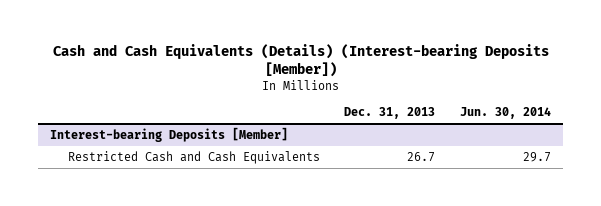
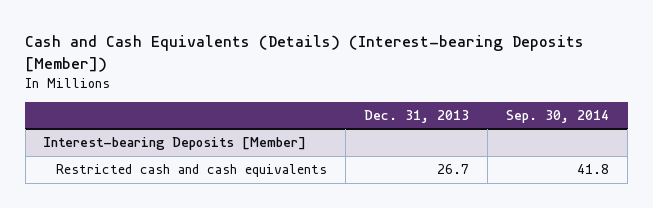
- | Dec. 31, 2013 | Jun. 30, 2014
+ | Dec. 31, 2013 | Sep. 30, 2014
@ Interest-bearing Deposits [Member]
- Restricted Cash and Cash Equivalents | 26.7 | 29.7
+ Restricted cash and cash equivalents | 26.7 | 41.8

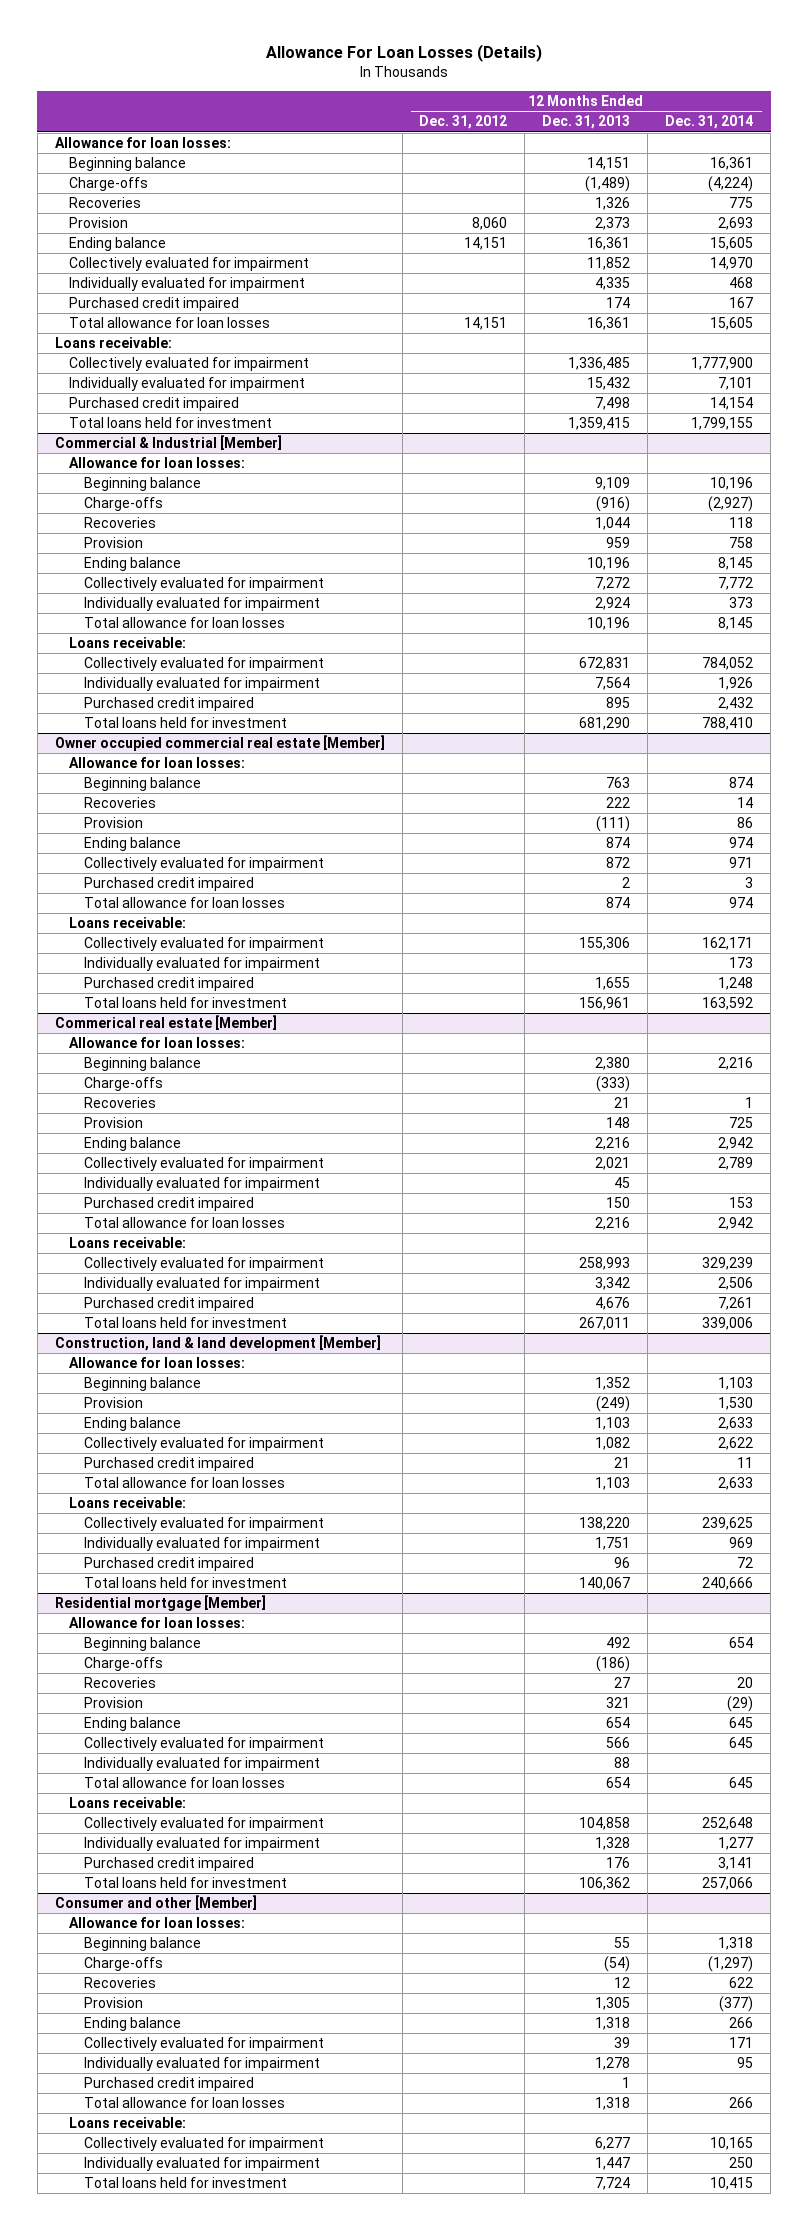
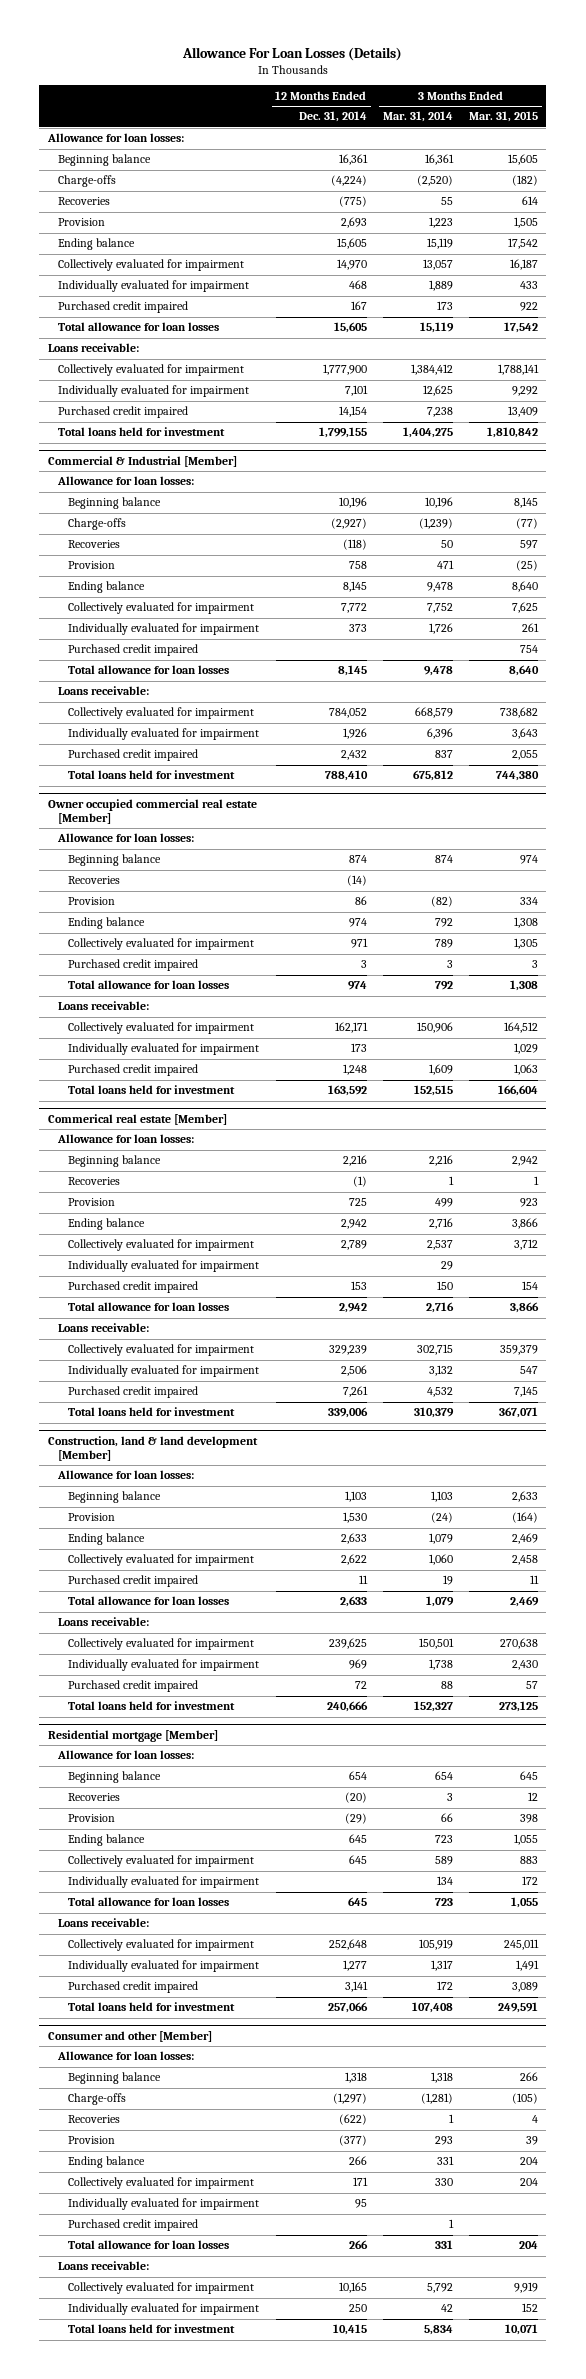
- | 12 Months Ended Dec. 31, 2012 | 12 Months Ended Dec. 31, 2013 | 12 Months Ended Dec. 31, 2014
+ | 12 Months Ended Dec. 31, 2014 | 3 Months Ended Mar. 31, 2014 | 3 Months Ended Mar. 31, 2015
- Recoveries | | 1,326 | 775
+ Recoveries | (775) | 55 | 614
@ Commercial & Industrial [Member]
- Recoveries | | 1,044 | 118
+ Recoveries | (118) | 50 | 597
+ Purchased credit impaired | | | 754
@ Owner occupied commercial real estate [Member]
- Recoveries | | 222 | 14
+ Recoveries | (14) | |
@ Commerical real estate [Member]
- Charge-offs | | (333) |
- Recoveries | | 21 | 1
+ Recoveries | (1) | 1 | 1
@ Residential mortgage [Member]
- Charge-offs | | (186) |
- Recoveries | | 27 | 20
+ Recoveries | (20) | 3 | 12
@ Consumer and other [Member]
- Recoveries | | 12 | 622
+ Recoveries | (622) | 1 | 4

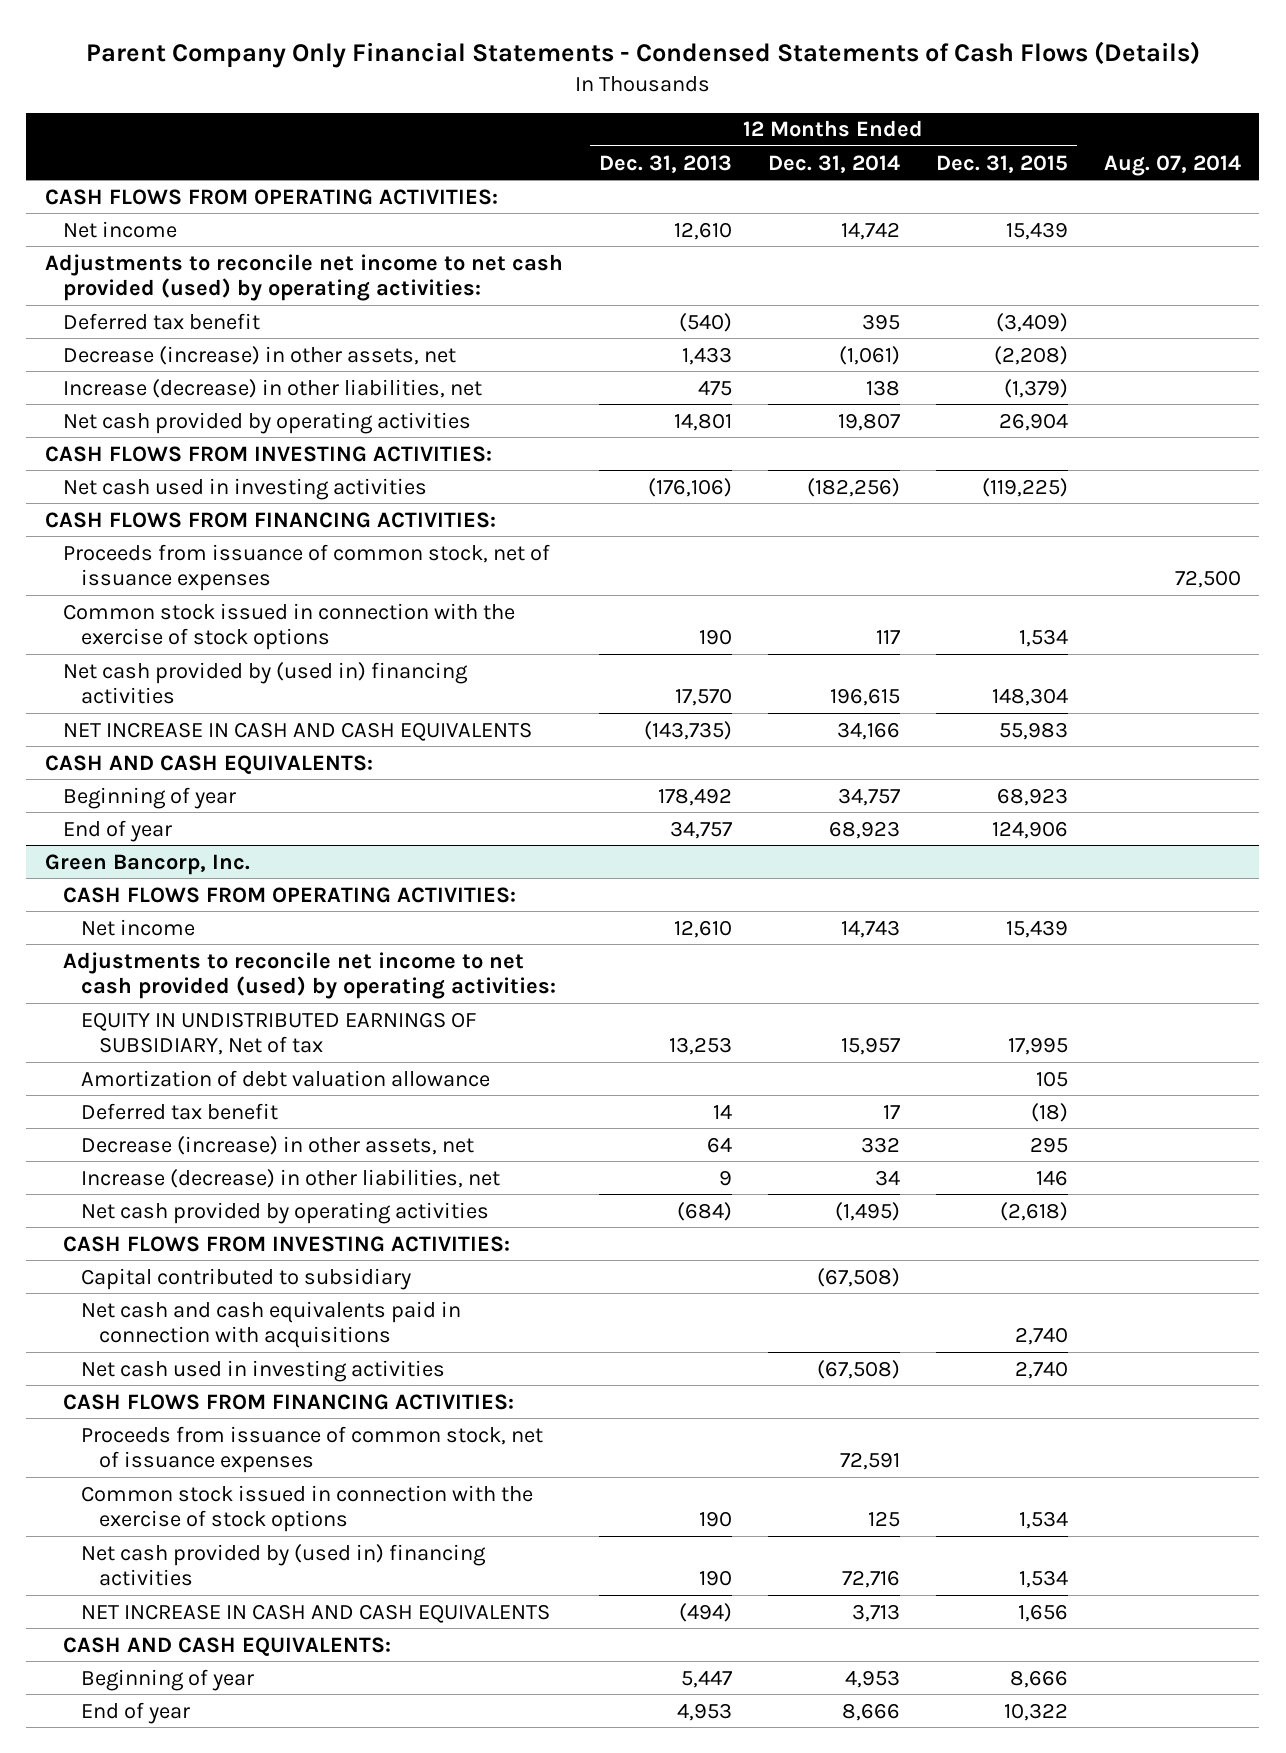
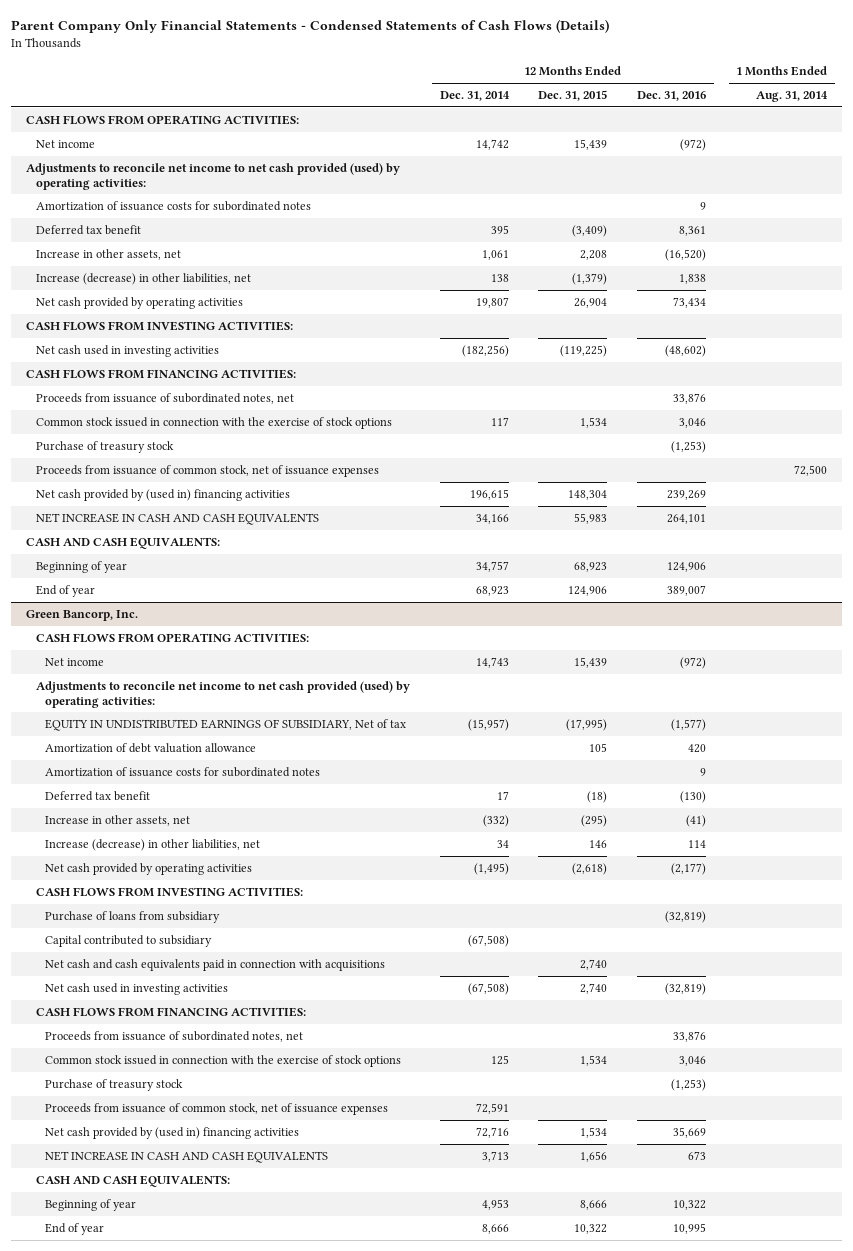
- | 12 Months Ended Dec. 31, 2013 | 12 Months Ended Dec. 31, 2014 | 12 Months Ended Dec. 31, 2015 | Aug. 07, 2014
+ | 12 Months Ended Dec. 31, 2014 | 12 Months Ended Dec. 31, 2015 | 12 Months Ended Dec. 31, 2016 | 1 Months Ended Aug. 31, 2014
+ Amortization of issuance costs for subordinated notes | | | 9 |
- Decrease (increase) in other assets, net | 1,433 | (1,061) | (2,208) |
+ Increase in other assets, net | 1,061 | 2,208 | (16,520) |
+ Proceeds from issuance of subordinated notes, net | | | 33,876 |
+ Purchase of treasury stock | | | (1,253) |
moved down: Proceeds from issuance of common stock, net of issuance expenses | | | | 72,500
@ Green Bancorp, Inc.
- EQUITY IN UNDISTRIBUTED EARNINGS OF SUBSIDIARY, Net of tax | 13,253 | 15,957 | 17,995 |
+ EQUITY IN UNDISTRIBUTED EARNINGS OF SUBSIDIARY, Net of tax | (15,957) | (17,995) | (1,577) |
+ Amortization of issuance costs for subordinated notes | | | 9 |
- Decrease (increase) in other assets, net | 64 | 332 | 295 |
+ Increase in other assets, net | (332) | (295) | (41) |
+ Purchase of loans from subsidiary | | | (32,819) |
+ Proceeds from issuance of subordinated notes, net | | | 33,876 |
+ Purchase of treasury stock | | | (1,253) |
moved down: Proceeds from issuance of common stock, net of issuance expenses | 72,591 | | |

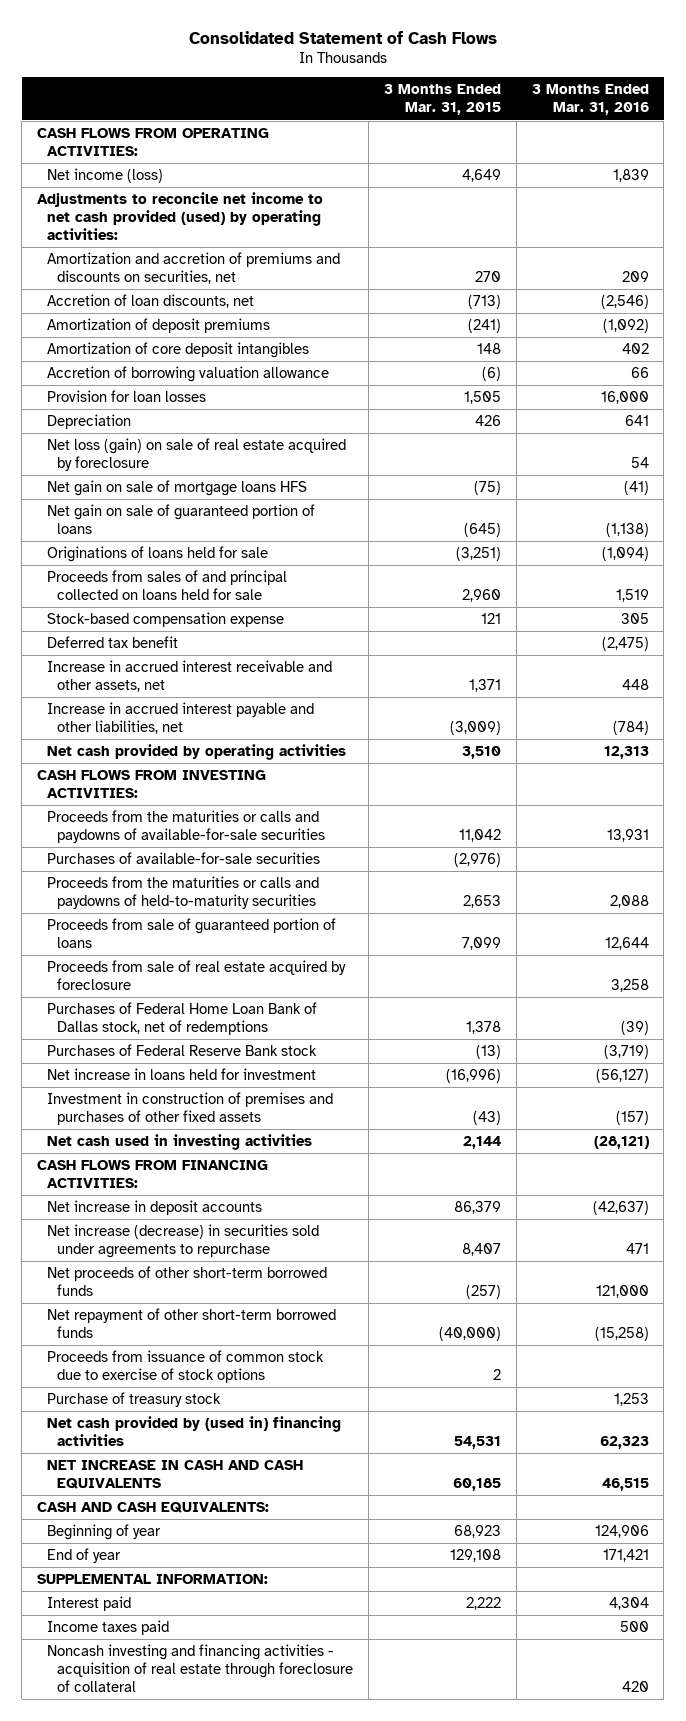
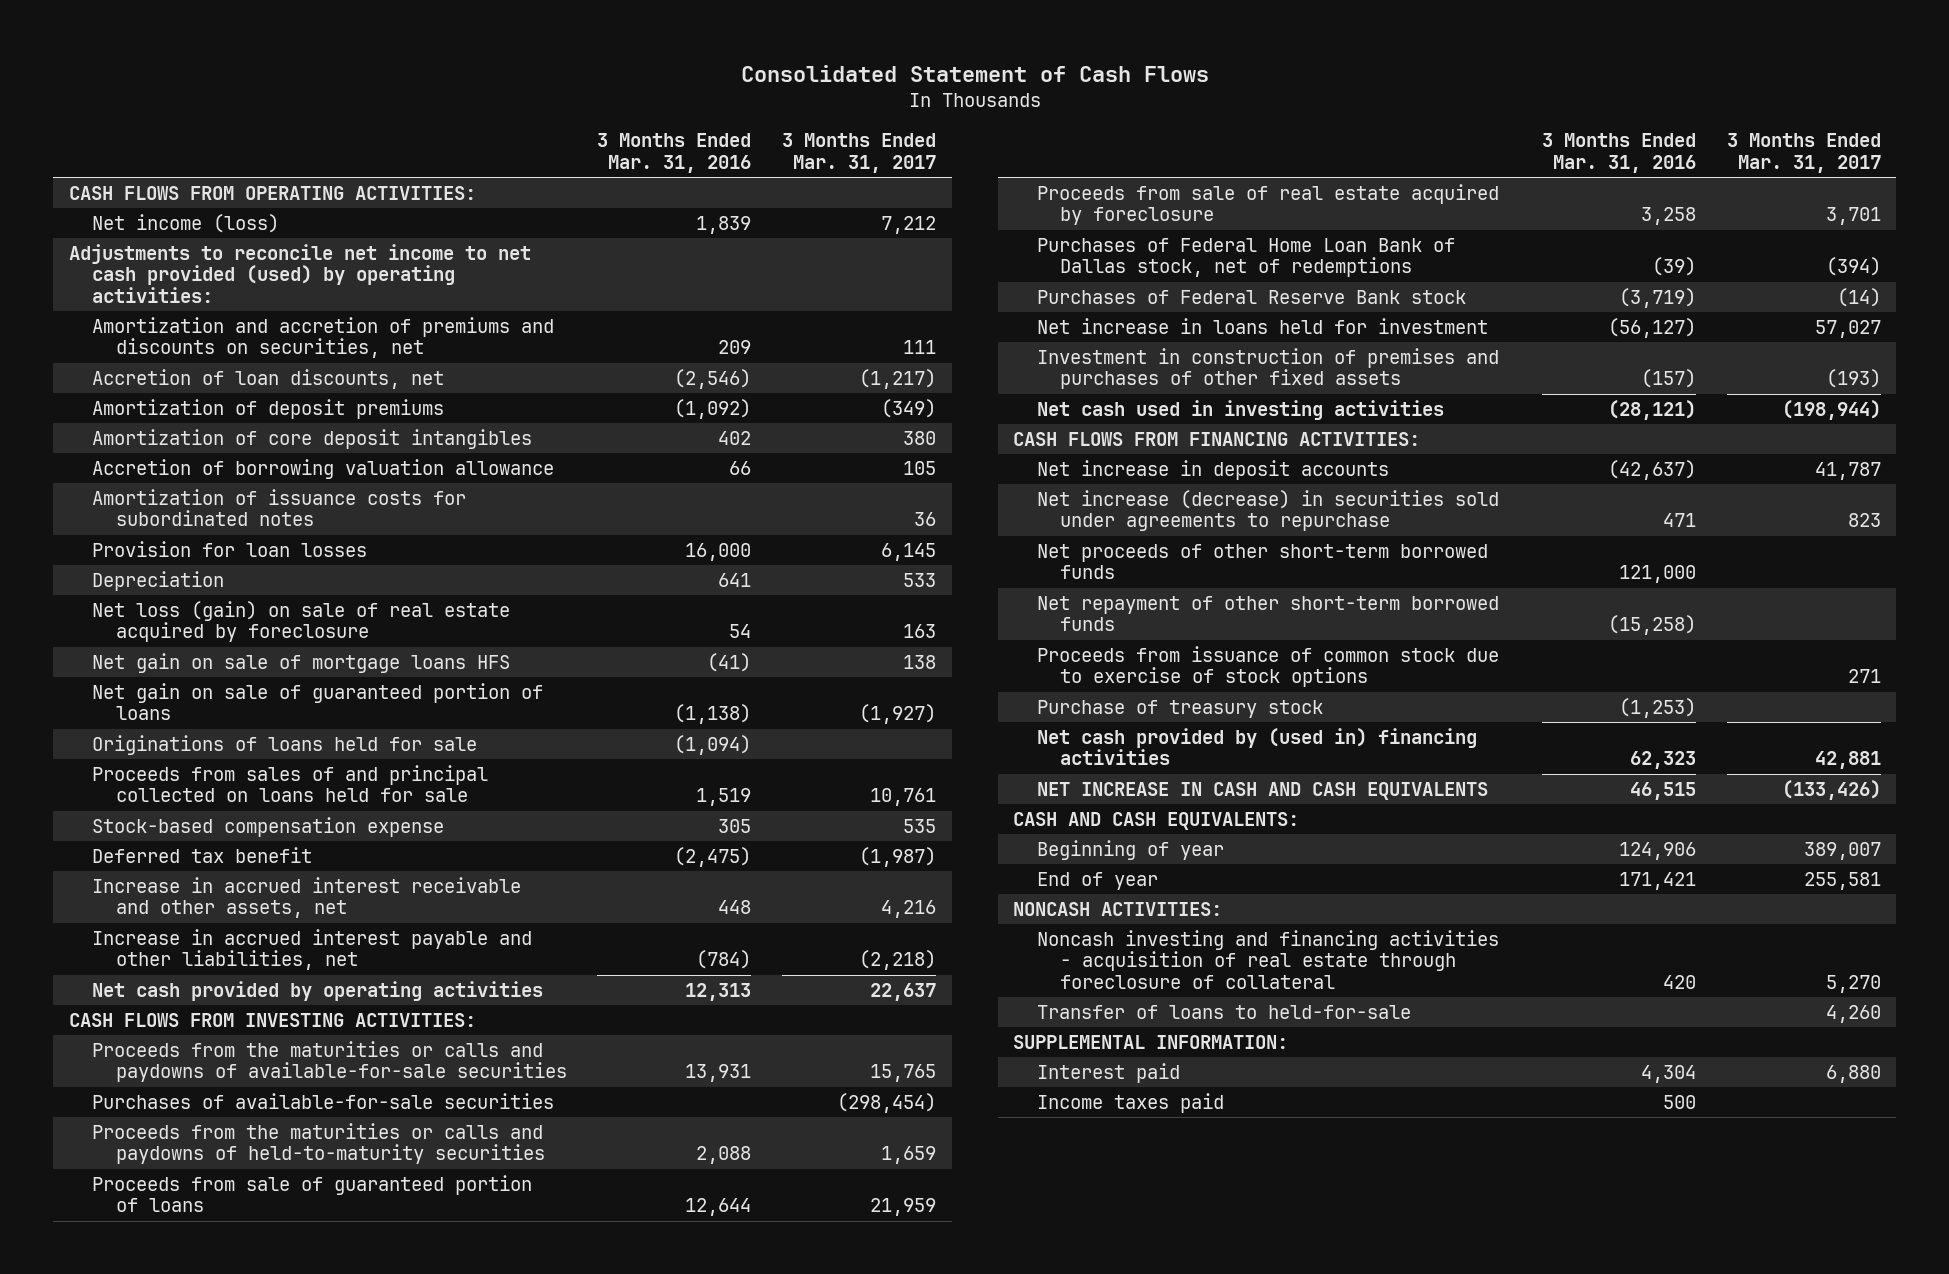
- | 3 Months Ended Mar. 31, 2015 | 3 Months Ended Mar. 31, 2016
+ | 3 Months Ended Mar. 31, 2016 | 3 Months Ended Mar. 31, 2017
+ Amortization of issuance costs for subordinated notes | | 36
- Purchase of treasury stock | | 1,253
+ Purchase of treasury stock | (1,253) |
+ NONCASH ACTIVITIES:
moved up: Noncash investing and financing activities - acquisition of real estate through foreclosure of collateral | 420 | 5,270
+ Transfer of loans to held-for-sale | | 4,260

